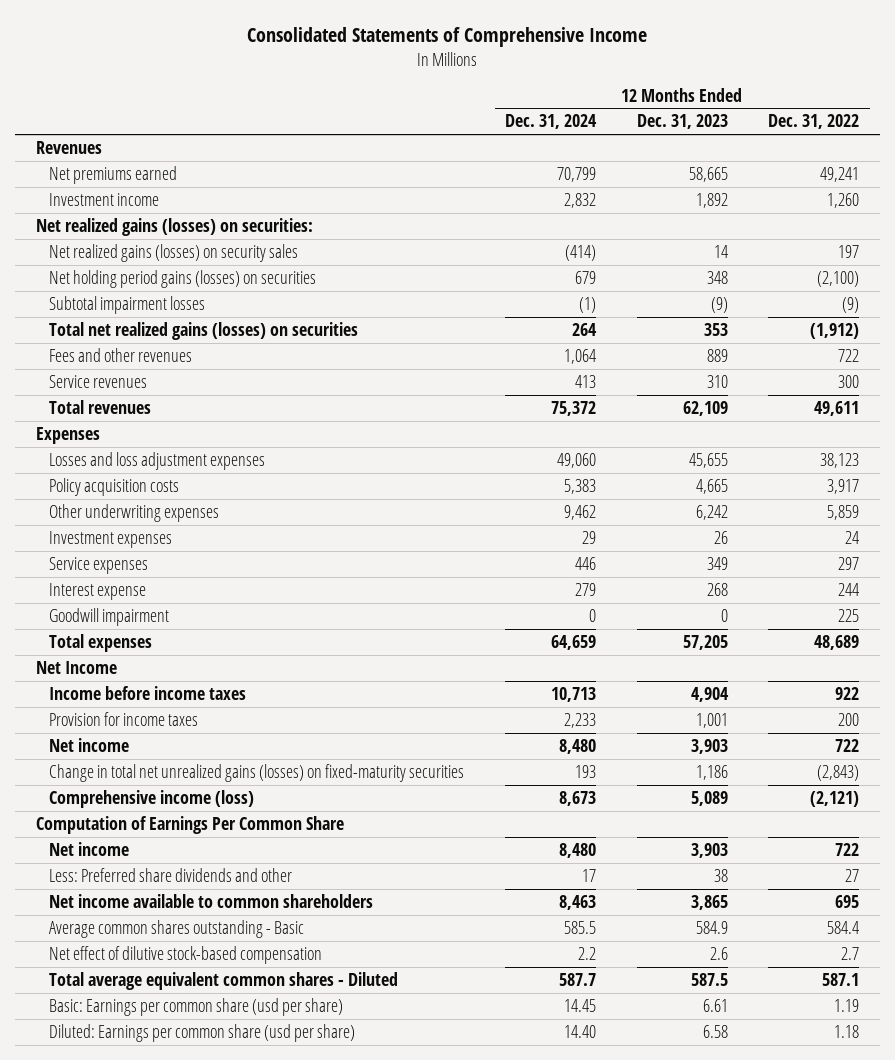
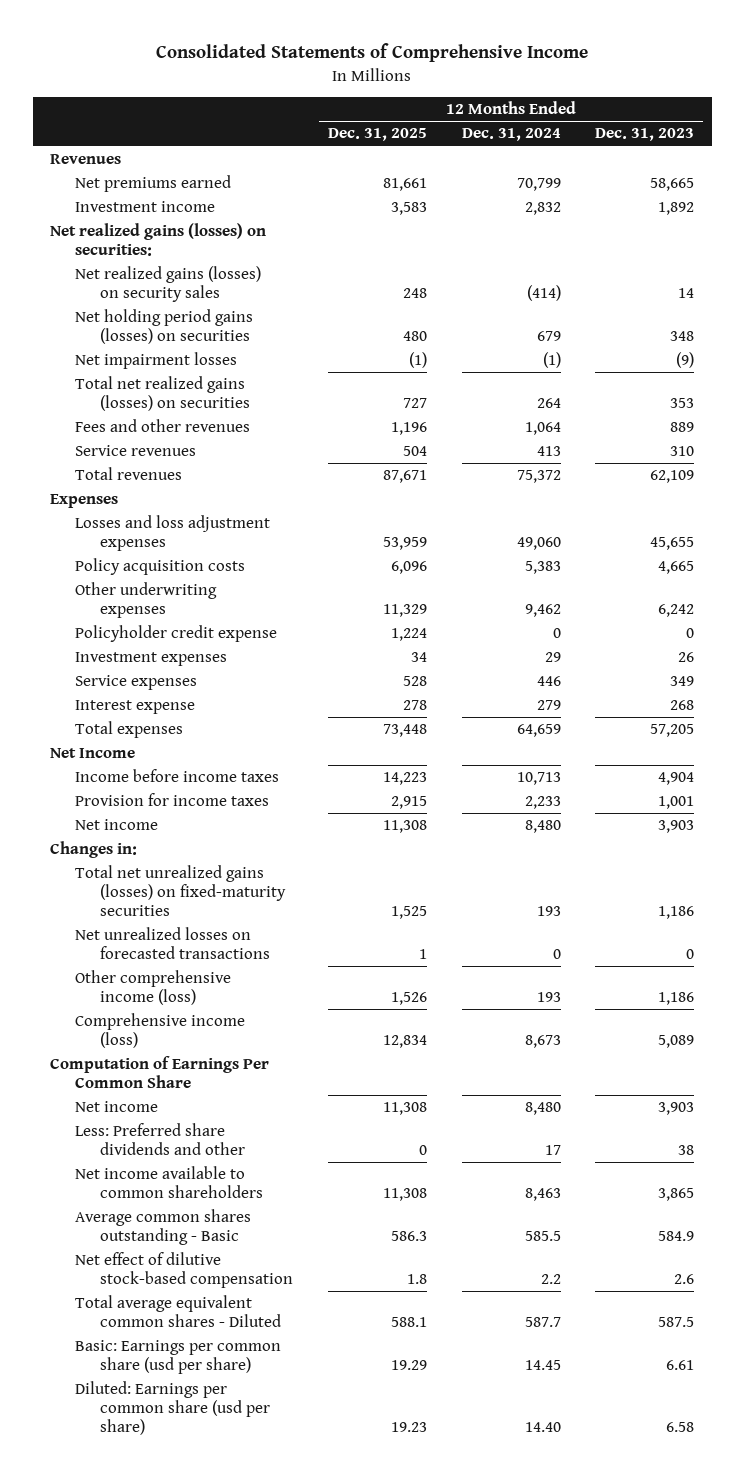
- | 12 Months Ended Dec. 31, 2024 | 12 Months Ended Dec. 31, 2023 | 12 Months Ended Dec. 31, 2022
+ | 12 Months Ended Dec. 31, 2025 | 12 Months Ended Dec. 31, 2024 | 12 Months Ended Dec. 31, 2023
- Subtotal impairment losses | (1) | (9) | (9)
+ Net impairment losses | (1) | (1) | (9)
+ Policyholder credit expense | 1,224 | 0 | 0
- Goodwill impairment | 0 | 0 | 225
- Change in total net unrealized gains (losses) on fixed-maturity securities | 193 | 1,186 | (2,843)
+ Changes in:
+ Total net unrealized gains (losses) on fixed-maturity securities | 1,525 | 193 | 1,186
+ Net unrealized losses on forecasted transactions | 1 | 0 | 0
+ Other comprehensive income (loss) | 1,526 | 193 | 1,186

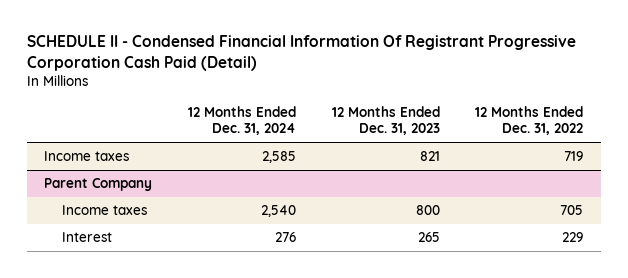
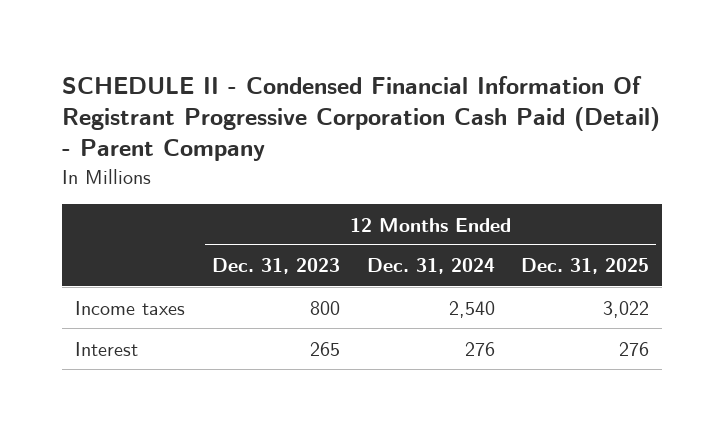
- SCHEDULE II - Condensed Financial Information Of Registrant Progressive Corporation Cash Paid (Detail)
+ SCHEDULE II - Condensed Financial Information Of Registrant Progressive Corporation Cash Paid (Detail) - Parent Company
- | 12 Months Ended Dec. 31, 2024 | 12 Months Ended Dec. 31, 2023 | 12 Months Ended Dec. 31, 2022
+ | 12 Months Ended Dec. 31, 2023 | 12 Months Ended Dec. 31, 2024 | 12 Months Ended Dec. 31, 2025
- Income taxes | 2,585 | 821 | 719
- Parent Company

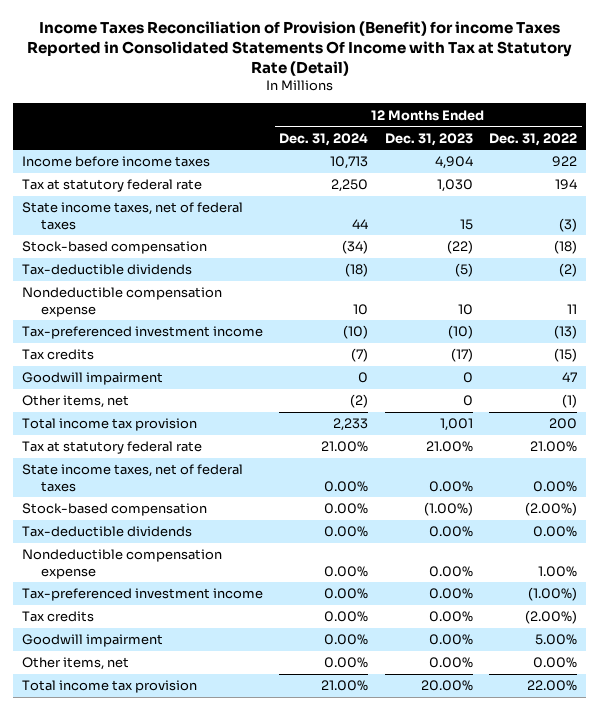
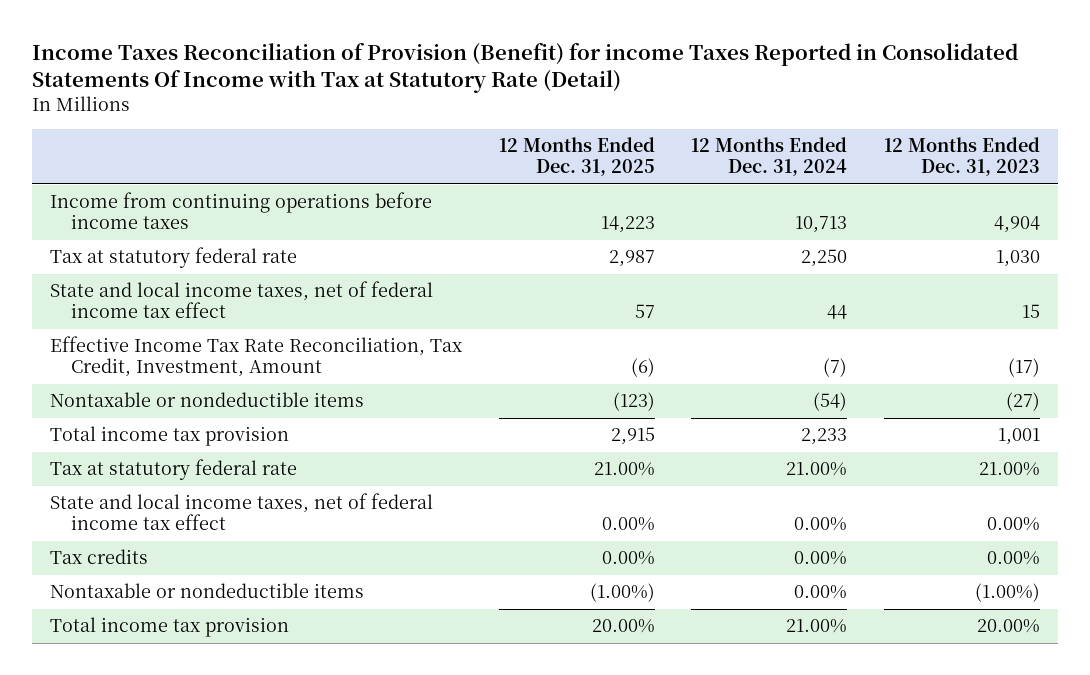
- | 12 Months Ended Dec. 31, 2024 | 12 Months Ended Dec. 31, 2023 | 12 Months Ended Dec. 31, 2022
+ | 12 Months Ended Dec. 31, 2025 | 12 Months Ended Dec. 31, 2024 | 12 Months Ended Dec. 31, 2023
- Income before income taxes | 10,713 | 4,904 | 922
+ Income from continuing operations before income taxes | 14,223 | 10,713 | 4,904
- State income taxes, net of federal taxes | 44 | 15 | (3)
- Stock-based compensation | (34) | (22) | (18)
- Tax-deductible dividends | (18) | (5) | (2)
- Nondeductible compensation expense | 10 | 10 | 11
- Tax-preferenced investment income | (10) | (10) | (13)
- Tax credits | (7) | (17) | (15)
- Goodwill impairment | 0 | 0 | 47
- Other items, net | (2) | 0 | (1)
+ State and local income taxes, net of federal income tax effect | 57 | 44 | 15
+ Effective Income Tax Rate Reconciliation, Tax Credit, Investment, Amount | (6) | (7) | (17)
+ Nontaxable or nondeductible items | (123) | (54) | (27)
- State income taxes, net of federal taxes | 0.00% | 0.00% | 0.00%
- Stock-based compensation | 0.00% | (1.00%) | (2.00%)
- Tax-deductible dividends | 0.00% | 0.00% | 0.00%
- Nondeductible compensation expense | 0.00% | 0.00% | 1.00%
- Tax-preferenced investment income | 0.00% | 0.00% | (1.00%)
+ State and local income taxes, net of federal income tax effect | 0.00% | 0.00% | 0.00%
- Goodwill impairment | 0.00% | 0.00% | 5.00%
- Other items, net | 0.00% | 0.00% | 0.00%
+ Nontaxable or nondeductible items | (1.00%) | 0.00% | (1.00%)

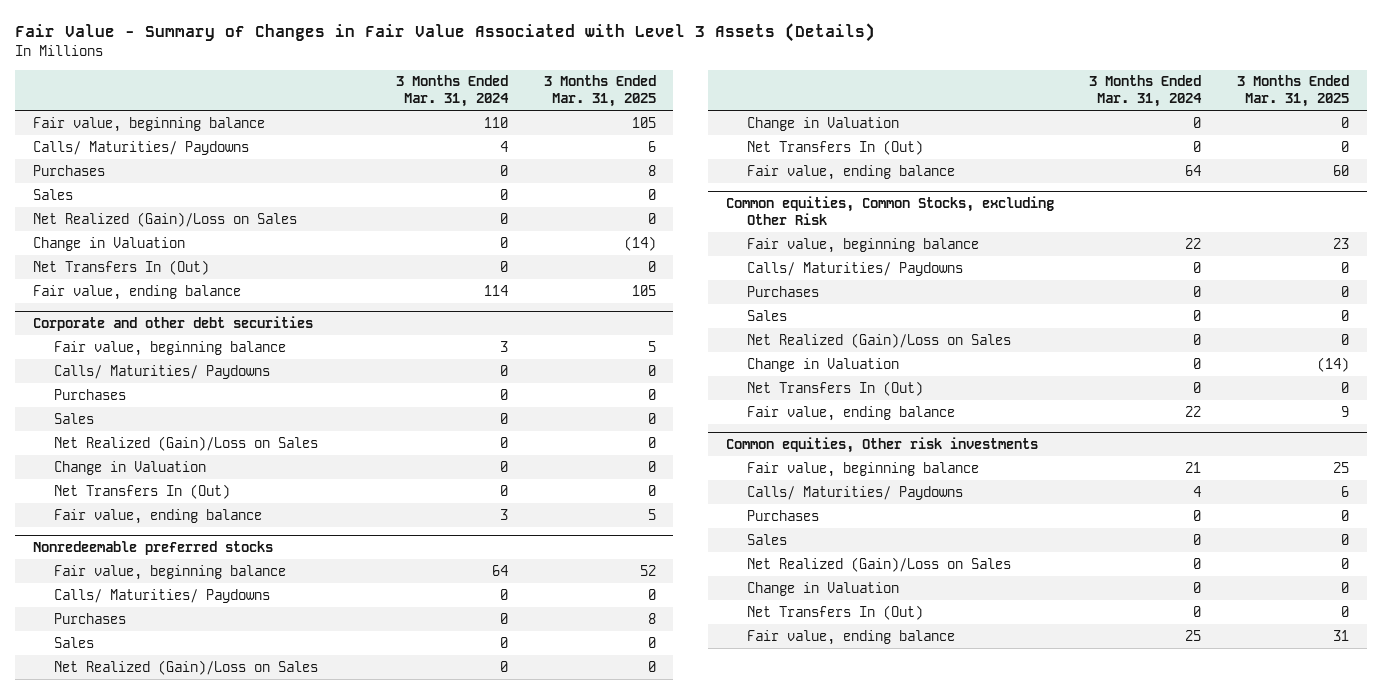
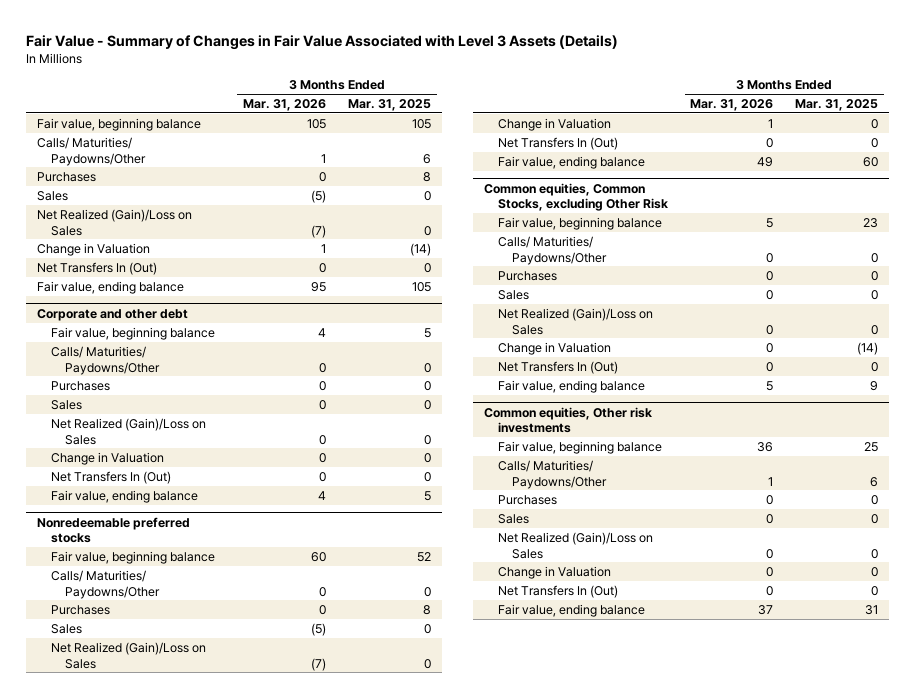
- | 3 Months Ended Mar. 31, 2024 | 3 Months Ended Mar. 31, 2025
+ | 3 Months Ended Mar. 31, 2026 | 3 Months Ended Mar. 31, 2025
- Calls/ Maturities/ Paydowns | 4 | 6
+ Calls/ Maturities/ Paydowns/Other | 1 | 6
- Corporate and other debt securities
+ Corporate and other debt
- Calls/ Maturities/ Paydowns | 0 | 0
+ Calls/ Maturities/ Paydowns/Other | 0 | 0
@ Nonredeemable preferred stocks
- Calls/ Maturities/ Paydowns | 0 | 0
+ Calls/ Maturities/ Paydowns/Other | 0 | 0
@ Common equities, Common Stocks, excluding Other Risk
- Calls/ Maturities/ Paydowns | 0 | 0
+ Calls/ Maturities/ Paydowns/Other | 0 | 0
@ Common equities, Other risk investments
- Calls/ Maturities/ Paydowns | 4 | 6
+ Calls/ Maturities/ Paydowns/Other | 1 | 6

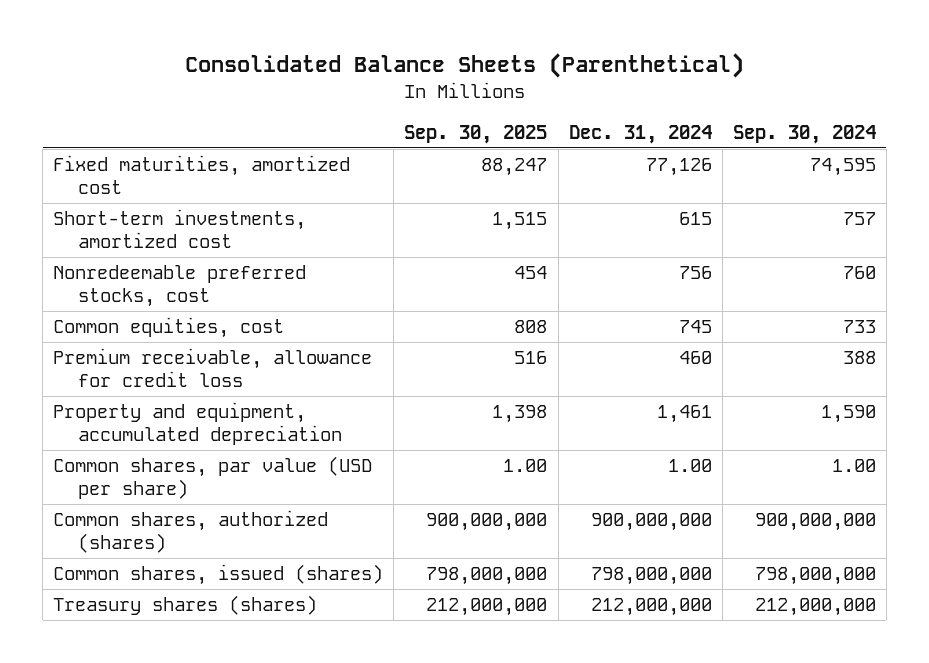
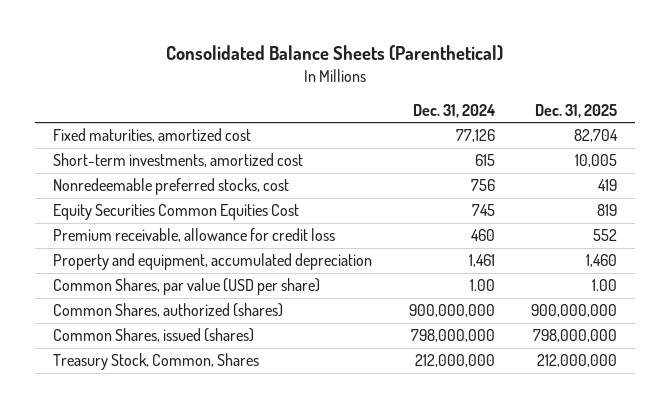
- | Sep. 30, 2025 | Dec. 31, 2024 | Sep. 30, 2024
+ | Dec. 31, 2024 | Dec. 31, 2025
- Common equities, cost | 808 | 745 | 733
+ Equity Securities Common Equities Cost | 745 | 819
- Common shares, par value (USD per share) | 1.00 | 1.00 | 1.00
- Common shares, authorized (shares) | 900,000,000 | 900,000,000 | 900,000,000
- Common shares, issued (shares) | 798,000,000 | 798,000,000 | 798,000,000
- Treasury shares (shares) | 212,000,000 | 212,000,000 | 212,000,000
+ Common Shares, par value (USD per share) | 1.00 | 1.00
+ Common Shares, authorized (shares) | 900,000,000 | 900,000,000
+ Common Shares, issued (shares) | 798,000,000 | 798,000,000
+ Treasury Stock, Common, Shares | 212,000,000 | 212,000,000

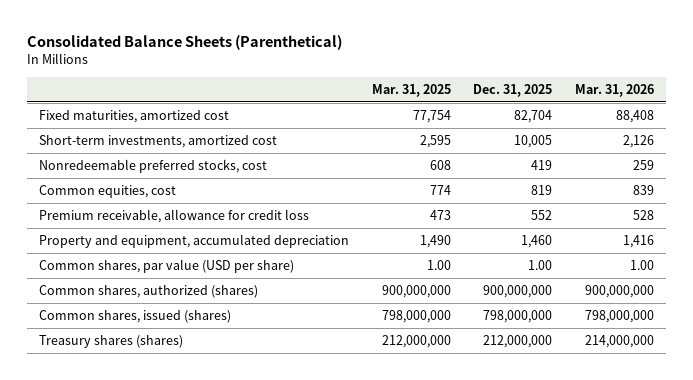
- | Dec. 31, 2024 | Dec. 31, 2025
+ | Mar. 31, 2025 | Dec. 31, 2025 | Mar. 31, 2026
- Equity Securities Common Equities Cost | 745 | 819
+ Common equities, cost | 774 | 819 | 839
- Common Shares, par value (USD per share) | 1.00 | 1.00
- Common Shares, authorized (shares) | 900,000,000 | 900,000,000
- Common Shares, issued (shares) | 798,000,000 | 798,000,000
- Treasury Stock, Common, Shares | 212,000,000 | 212,000,000
+ Common shares, par value (USD per share) | 1.00 | 1.00 | 1.00
+ Common shares, authorized (shares) | 900,000,000 | 900,000,000 | 900,000,000
+ Common shares, issued (shares) | 798,000,000 | 798,000,000 | 798,000,000
+ Treasury shares (shares) | 212,000,000 | 212,000,000 | 214,000,000

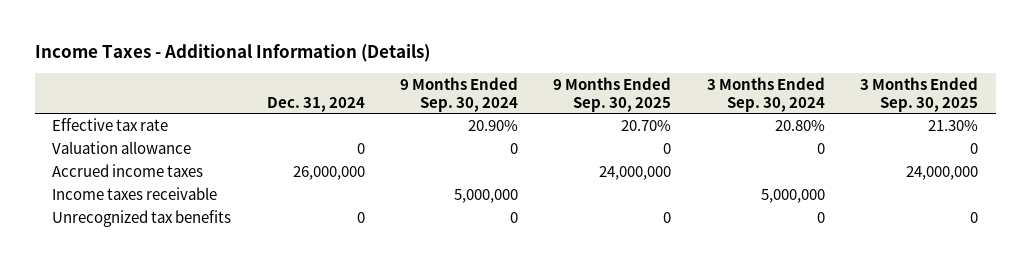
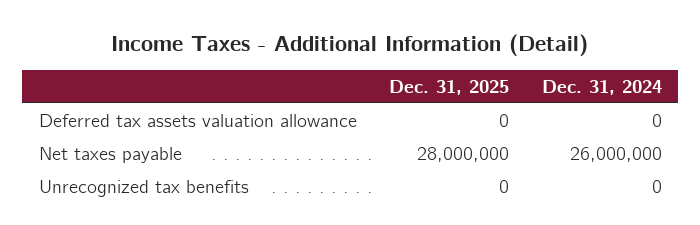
- Income Taxes - Additional Information (Details)
+ Income Taxes - Additional Information (Detail)
- | Dec. 31, 2024 | 9 Months Ended Sep. 30, 2024 | 9 Months Ended Sep. 30, 2025 | 3 Months Ended Sep. 30, 2024 | 3 Months Ended Sep. 30, 2025
+ | Dec. 31, 2025 | Dec. 31, 2024
- Effective tax rate | | 20.90% | 20.70% | 20.80% | 21.30%
- Valuation allowance | 0 | 0 | 0 | 0 | 0
- Accrued income taxes | 26,000,000 | | 24,000,000 | | 24,000,000
- Income taxes receivable | | 5,000,000 | | 5,000,000 |
+ Deferred tax assets valuation allowance | 0 | 0
+ Net taxes payable | 28,000,000 | 26,000,000

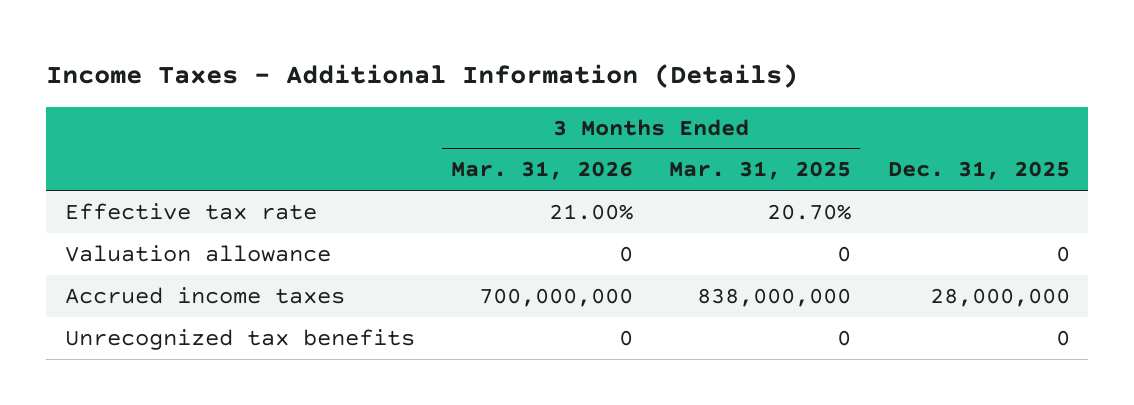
- Income Taxes - Additional Information (Detail)
+ Income Taxes - Additional Information (Details)
- | Dec. 31, 2025 | Dec. 31, 2024
+ | 3 Months Ended Mar. 31, 2026 | 3 Months Ended Mar. 31, 2025 | Dec. 31, 2025
- Deferred tax assets valuation allowance | 0 | 0
- Net taxes payable | 28,000,000 | 26,000,000
+ Effective tax rate | 21.00% | 20.70% |
+ Valuation allowance | 0 | 0 | 0
+ Accrued income taxes | 700,000,000 | 838,000,000 | 28,000,000

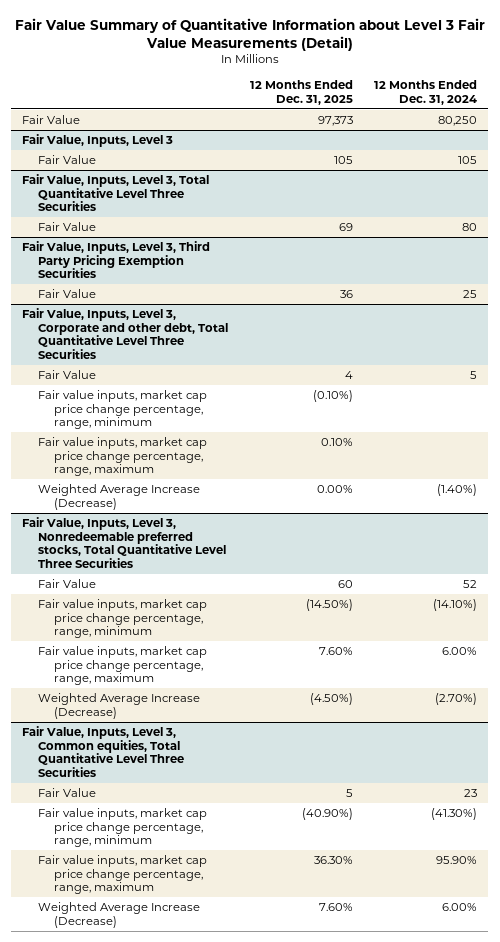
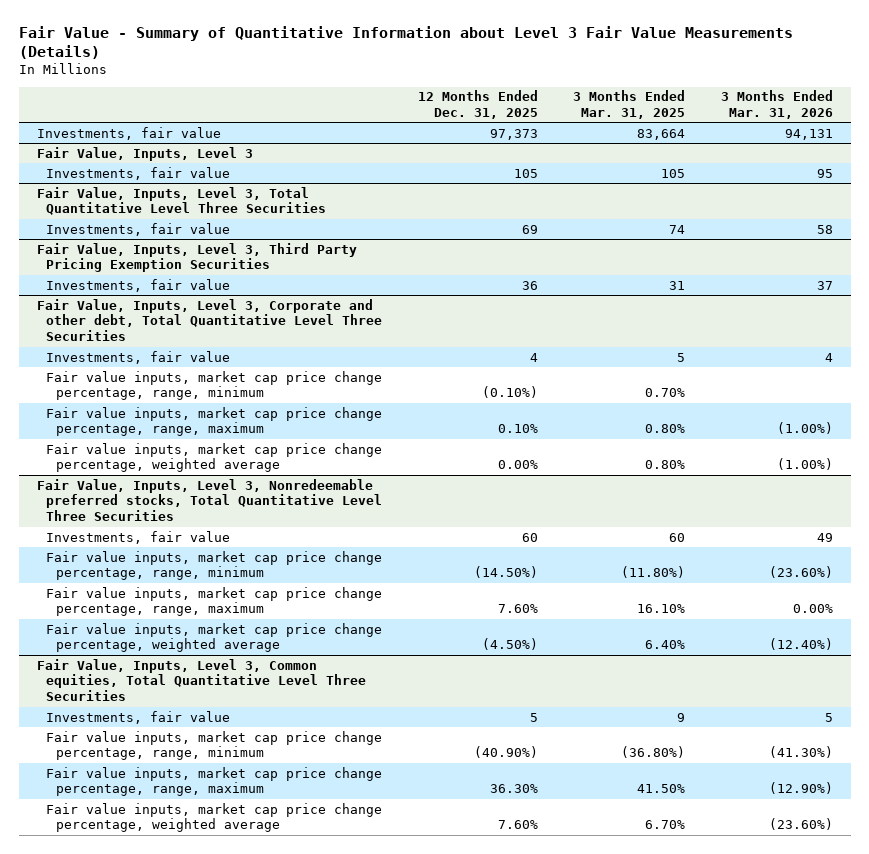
- Fair Value Summary of Quantitative Information about Level 3 Fair Value Measurements (Detail)
+ Fair Value - Summary of Quantitative Information about Level 3 Fair Value Measurements (Details)
- | 12 Months Ended Dec. 31, 2025 | 12 Months Ended Dec. 31, 2024
+ | 12 Months Ended Dec. 31, 2025 | 3 Months Ended Mar. 31, 2025 | 3 Months Ended Mar. 31, 2026
- Fair Value | 97,373 | 80,250
+ Investments, fair value | 97,373 | 83,664 | 94,131
@ Fair Value, Inputs, Level 3
- Fair Value | 105 | 105
+ Investments, fair value | 105 | 105 | 95
@ Fair Value, Inputs, Level 3, Total Quantitative Level Three Securities
- Fair Value | 69 | 80
+ Investments, fair value | 69 | 74 | 58
@ Fair Value, Inputs, Level 3, Third Party Pricing Exemption Securities
- Fair Value | 36 | 25
+ Investments, fair value | 36 | 31 | 37
@ Fair Value, Inputs, Level 3, Corporate and other debt, Total Quantitative Level Three Securities
- Fair Value | 4 | 5
+ Investments, fair value | 4 | 5 | 4
- Weighted Average Increase (Decrease) | 0.00% | (1.40%)
+ Fair value inputs, market cap price change percentage, weighted average | 0.00% | 0.80% | (1.00%)
@ Fair Value, Inputs, Level 3, Nonredeemable preferred stocks, Total Quantitative Level Three Securities
- Fair Value | 60 | 52
+ Investments, fair value | 60 | 60 | 49
- Weighted Average Increase (Decrease) | (4.50%) | (2.70%)
+ Fair value inputs, market cap price change percentage, weighted average | (4.50%) | 6.40% | (12.40%)
@ Fair Value, Inputs, Level 3, Common equities, Total Quantitative Level Three Securities
- Fair Value | 5 | 23
+ Investments, fair value | 5 | 9 | 5
- Weighted Average Increase (Decrease) | 7.60% | 6.00%
+ Fair value inputs, market cap price change percentage, weighted average | 7.60% | 6.70% | (23.60%)

